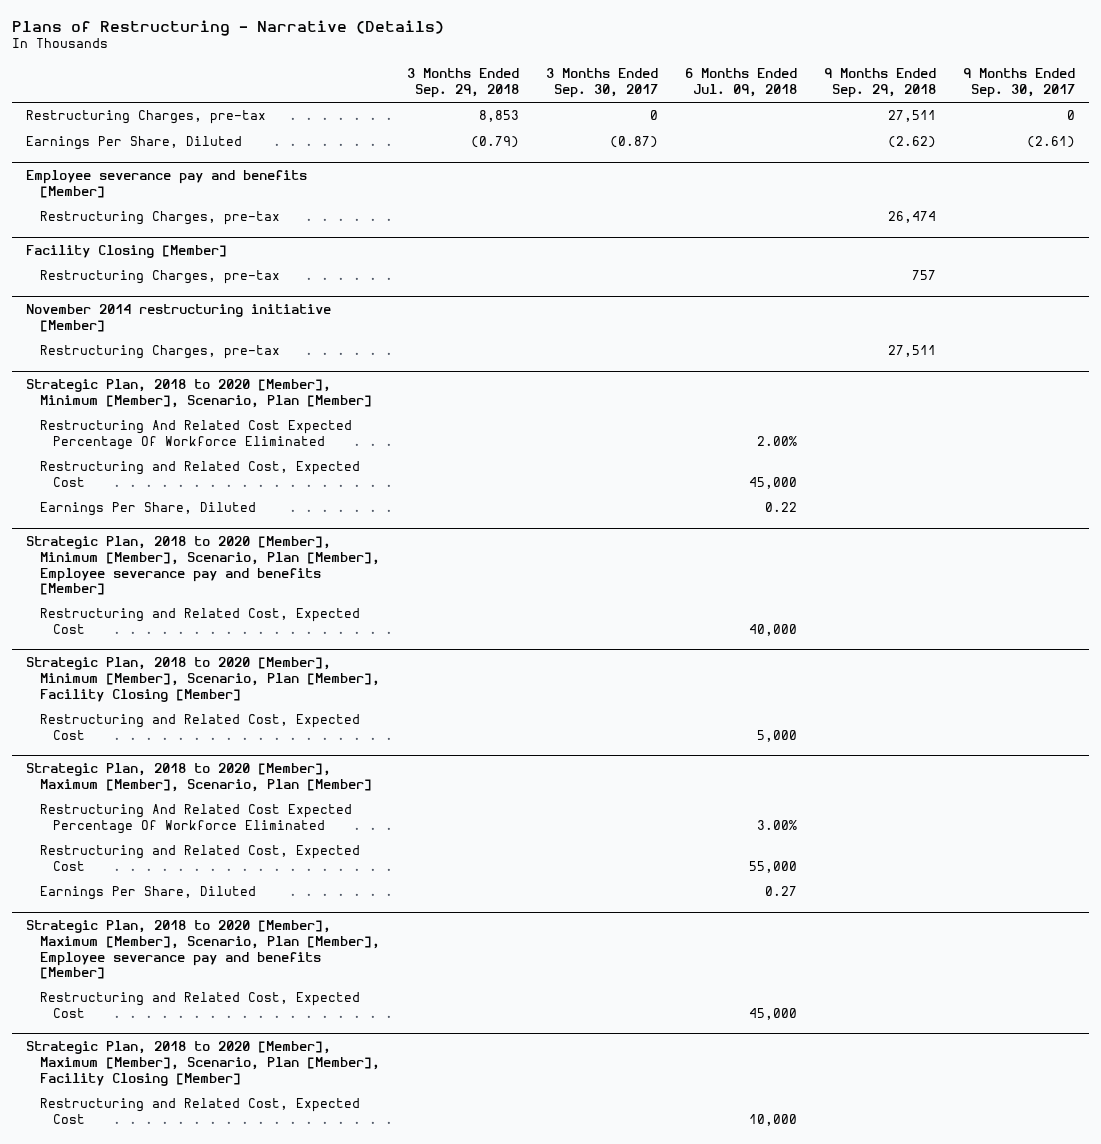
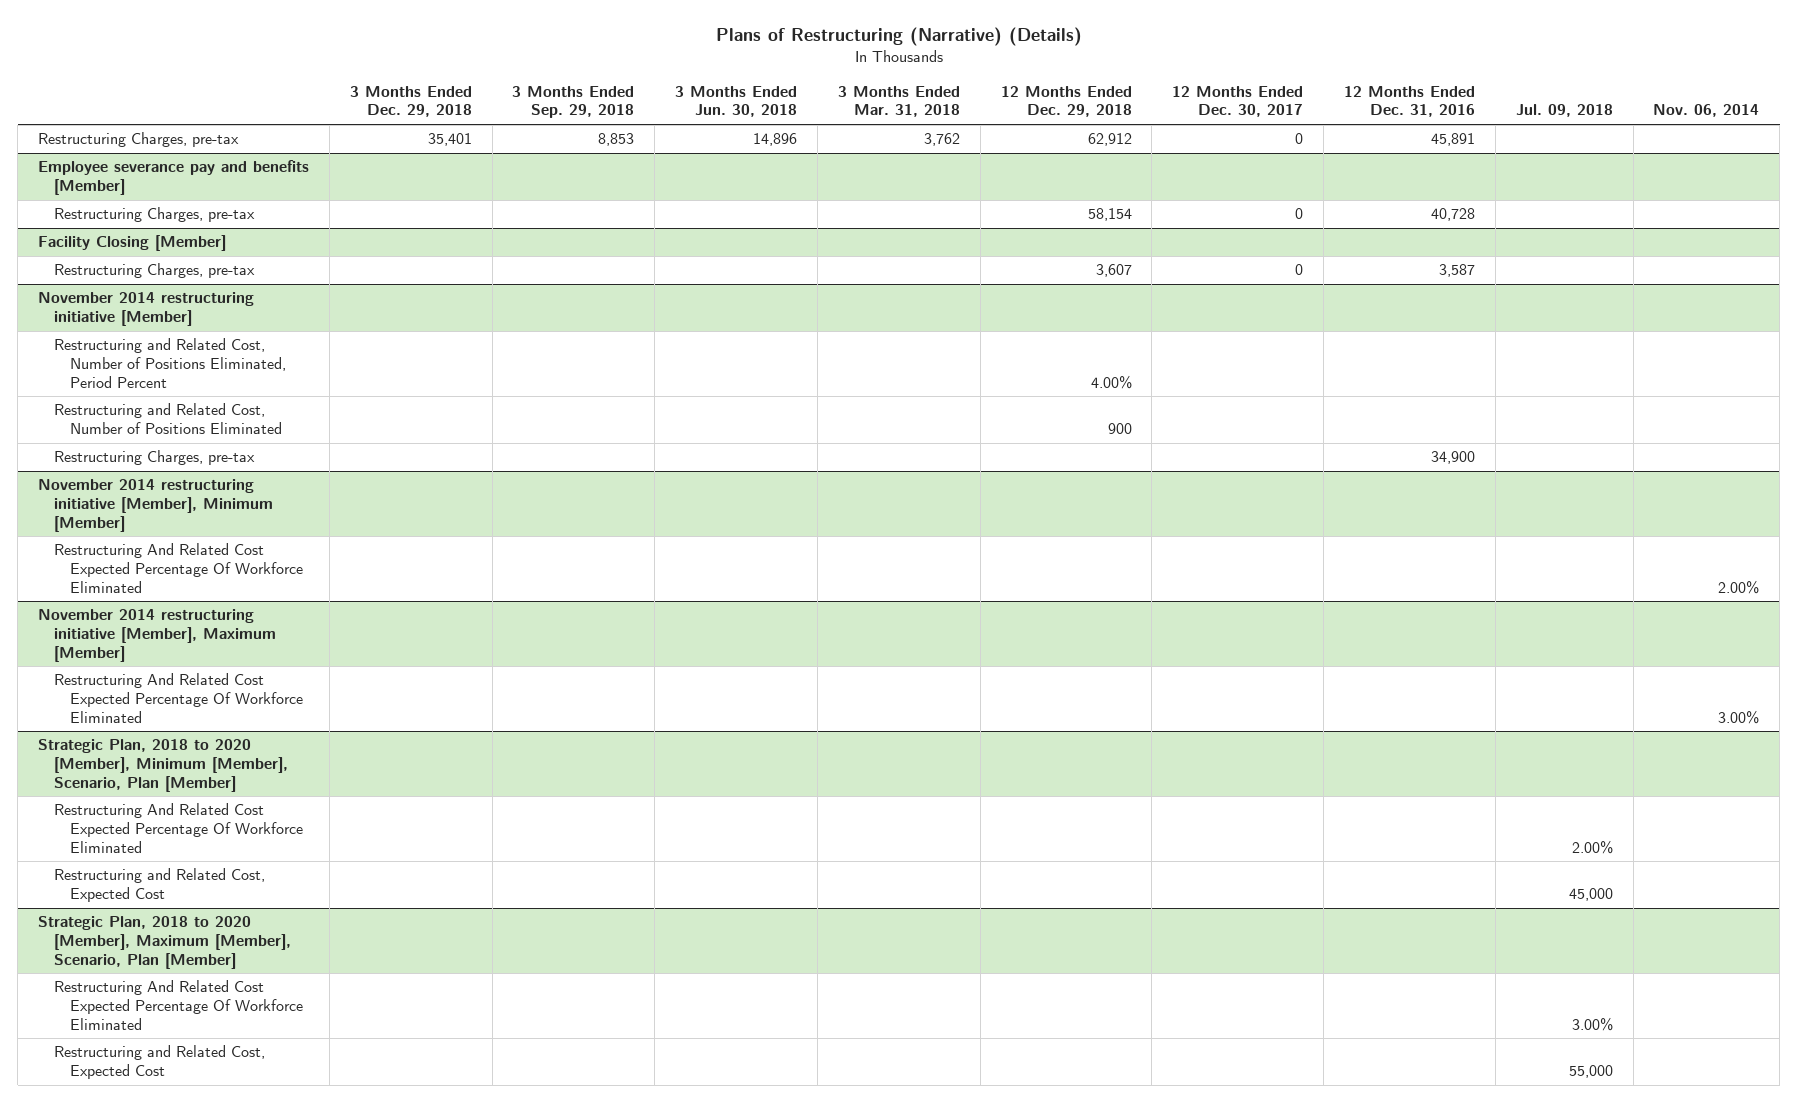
- Plans of Restructuring - Narrative (Details)
+ Plans of Restructuring (Narrative) (Details)
- | 3 Months Ended Sep. 29, 2018 | 3 Months Ended Sep. 30, 2017 | 6 Months Ended Jul. 09, 2018 | 9 Months Ended Sep. 29, 2018 | 9 Months Ended Sep. 30, 2017
+ | 3 Months Ended Dec. 29, 2018 | 3 Months Ended Sep. 29, 2018 | 3 Months Ended Jun. 30, 2018 | 3 Months Ended Mar. 31, 2018 | 12 Months Ended Dec. 29, 2018 | 12 Months Ended Dec. 30, 2017 | 12 Months Ended Dec. 31, 2016 | Jul. 09, 2018 | Nov. 06, 2014
- Earnings Per Share, Diluted | (0.79) | (0.87) | | (2.62) | (2.61)
@ November 2014 restructuring initiative [Member]
+ Restructuring and Related Cost, Number of Positions Eliminated, Period Percent | | | | | 4.00% | | | |
+ Restructuring and Related Cost, Number of Positions Eliminated | | | | | 900 | | | |
+ November 2014 restructuring initiative [Member], Minimum [Member]
+ Restructuring And Related Cost Expected Percentage Of Workforce Eliminated | | | | | | | | | 2.00%
+ November 2014 restructuring initiative [Member], Maximum [Member]
+ Restructuring And Related Cost Expected Percentage Of Workforce Eliminated | | | | | | | | | 3.00%
@ Strategic Plan, 2018 to 2020 [Member], Minimum [Member], Scenario, Plan [Member]
- Earnings Per Share, Diluted | | | 0.22 | |
- Strategic Plan, 2018 to 2020 [Member], Minimum [Member], Scenario, Plan [Member], Employee severance pay and benefits [Member]
- Restructuring and Related Cost, Expected Cost | | | 40,000 | |
- Strategic Plan, 2018 to 2020 [Member], Minimum [Member], Scenario, Plan [Member], Facility Closing [Member]
- Restructuring and Related Cost, Expected Cost | | | 5,000 | |
@ Strategic Plan, 2018 to 2020 [Member], Maximum [Member], Scenario, Plan [Member]
- Earnings Per Share, Diluted | | | 0.27 | |
- Strategic Plan, 2018 to 2020 [Member], Maximum [Member], Scenario, Plan [Member], Employee severance pay and benefits [Member]
- Restructuring and Related Cost, Expected Cost | | | 45,000 | |
- Strategic Plan, 2018 to 2020 [Member], Maximum [Member], Scenario, Plan [Member], Facility Closing [Member]
- Restructuring and Related Cost, Expected Cost | | | 10,000 | |

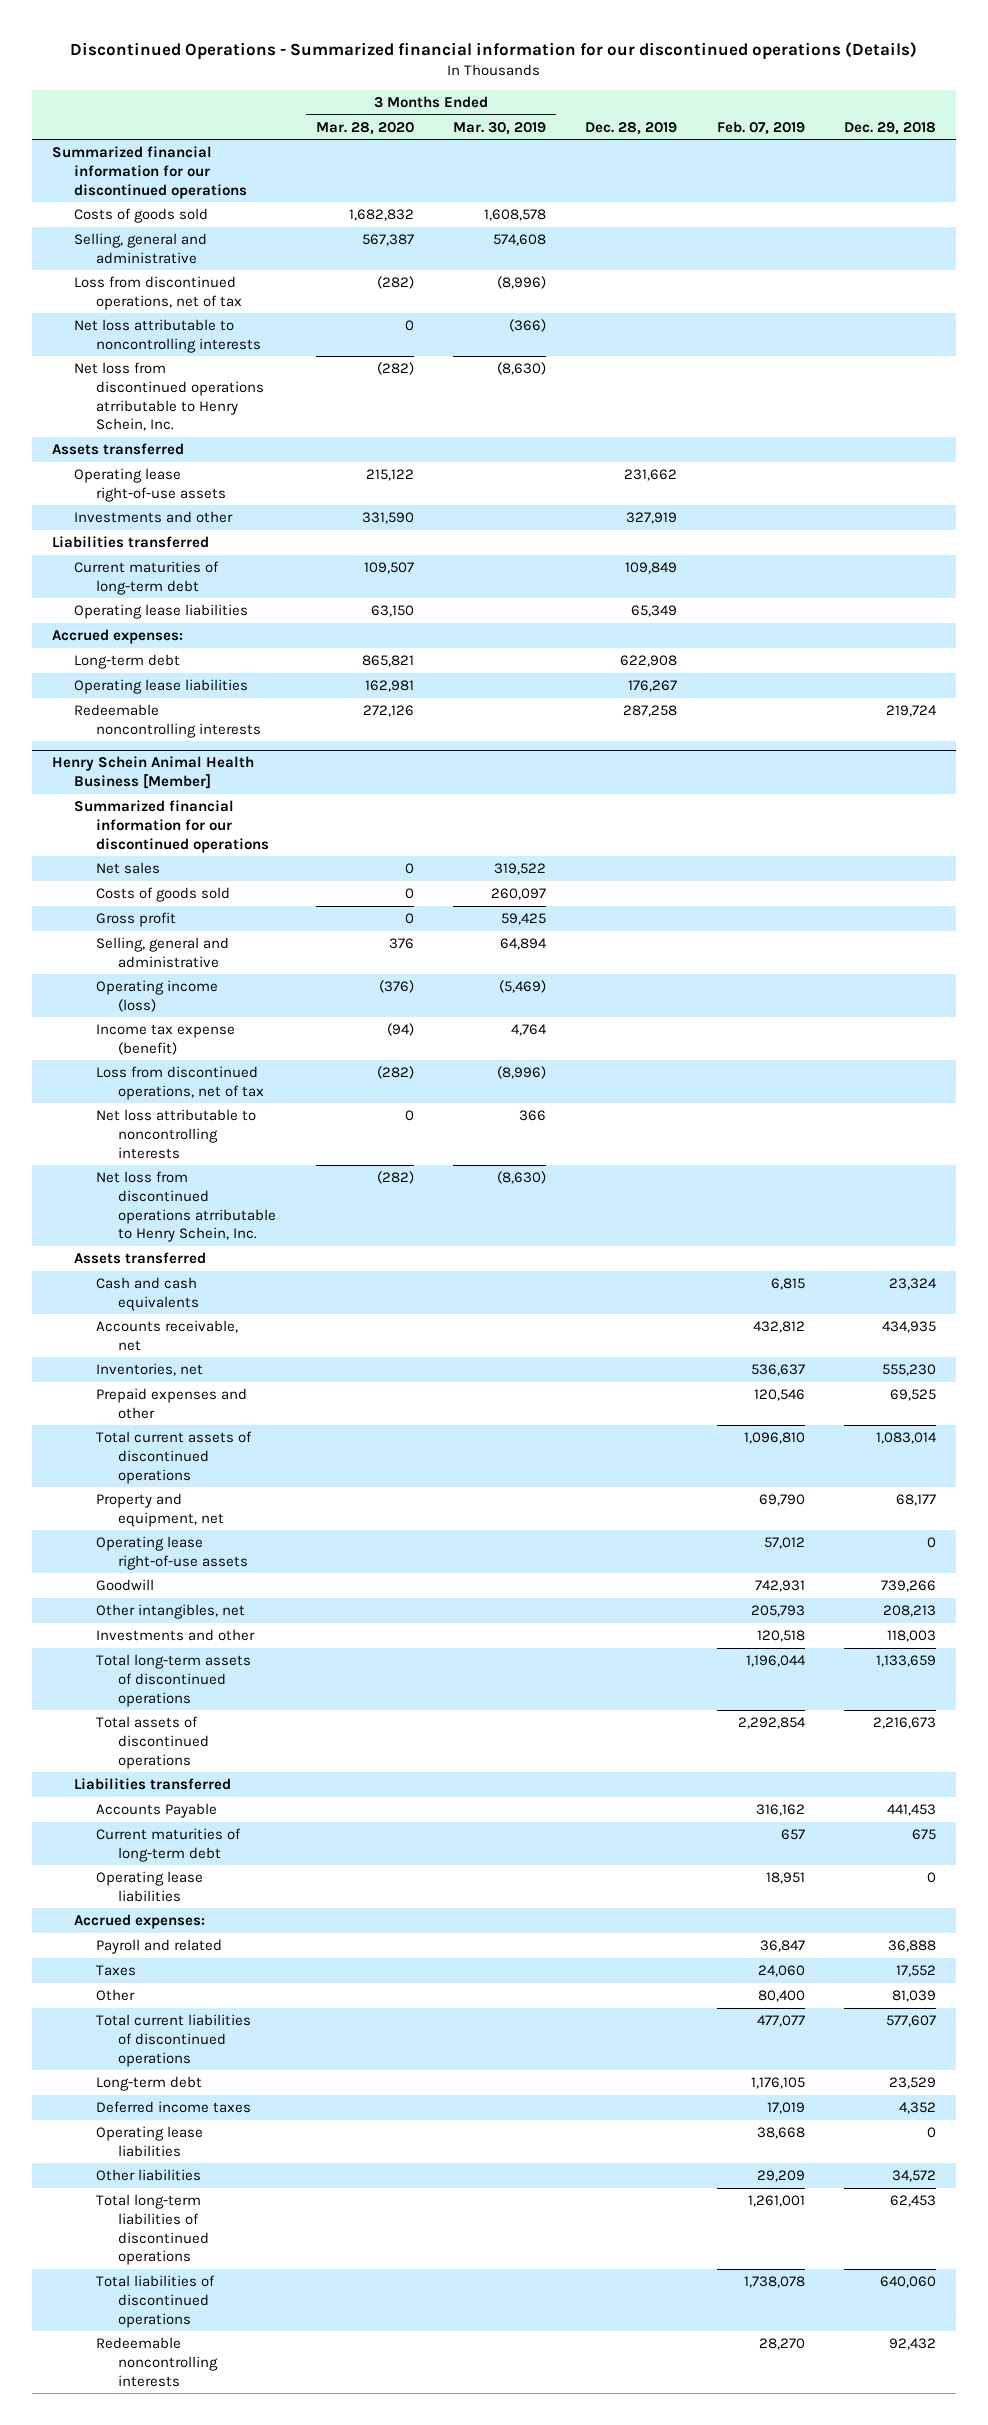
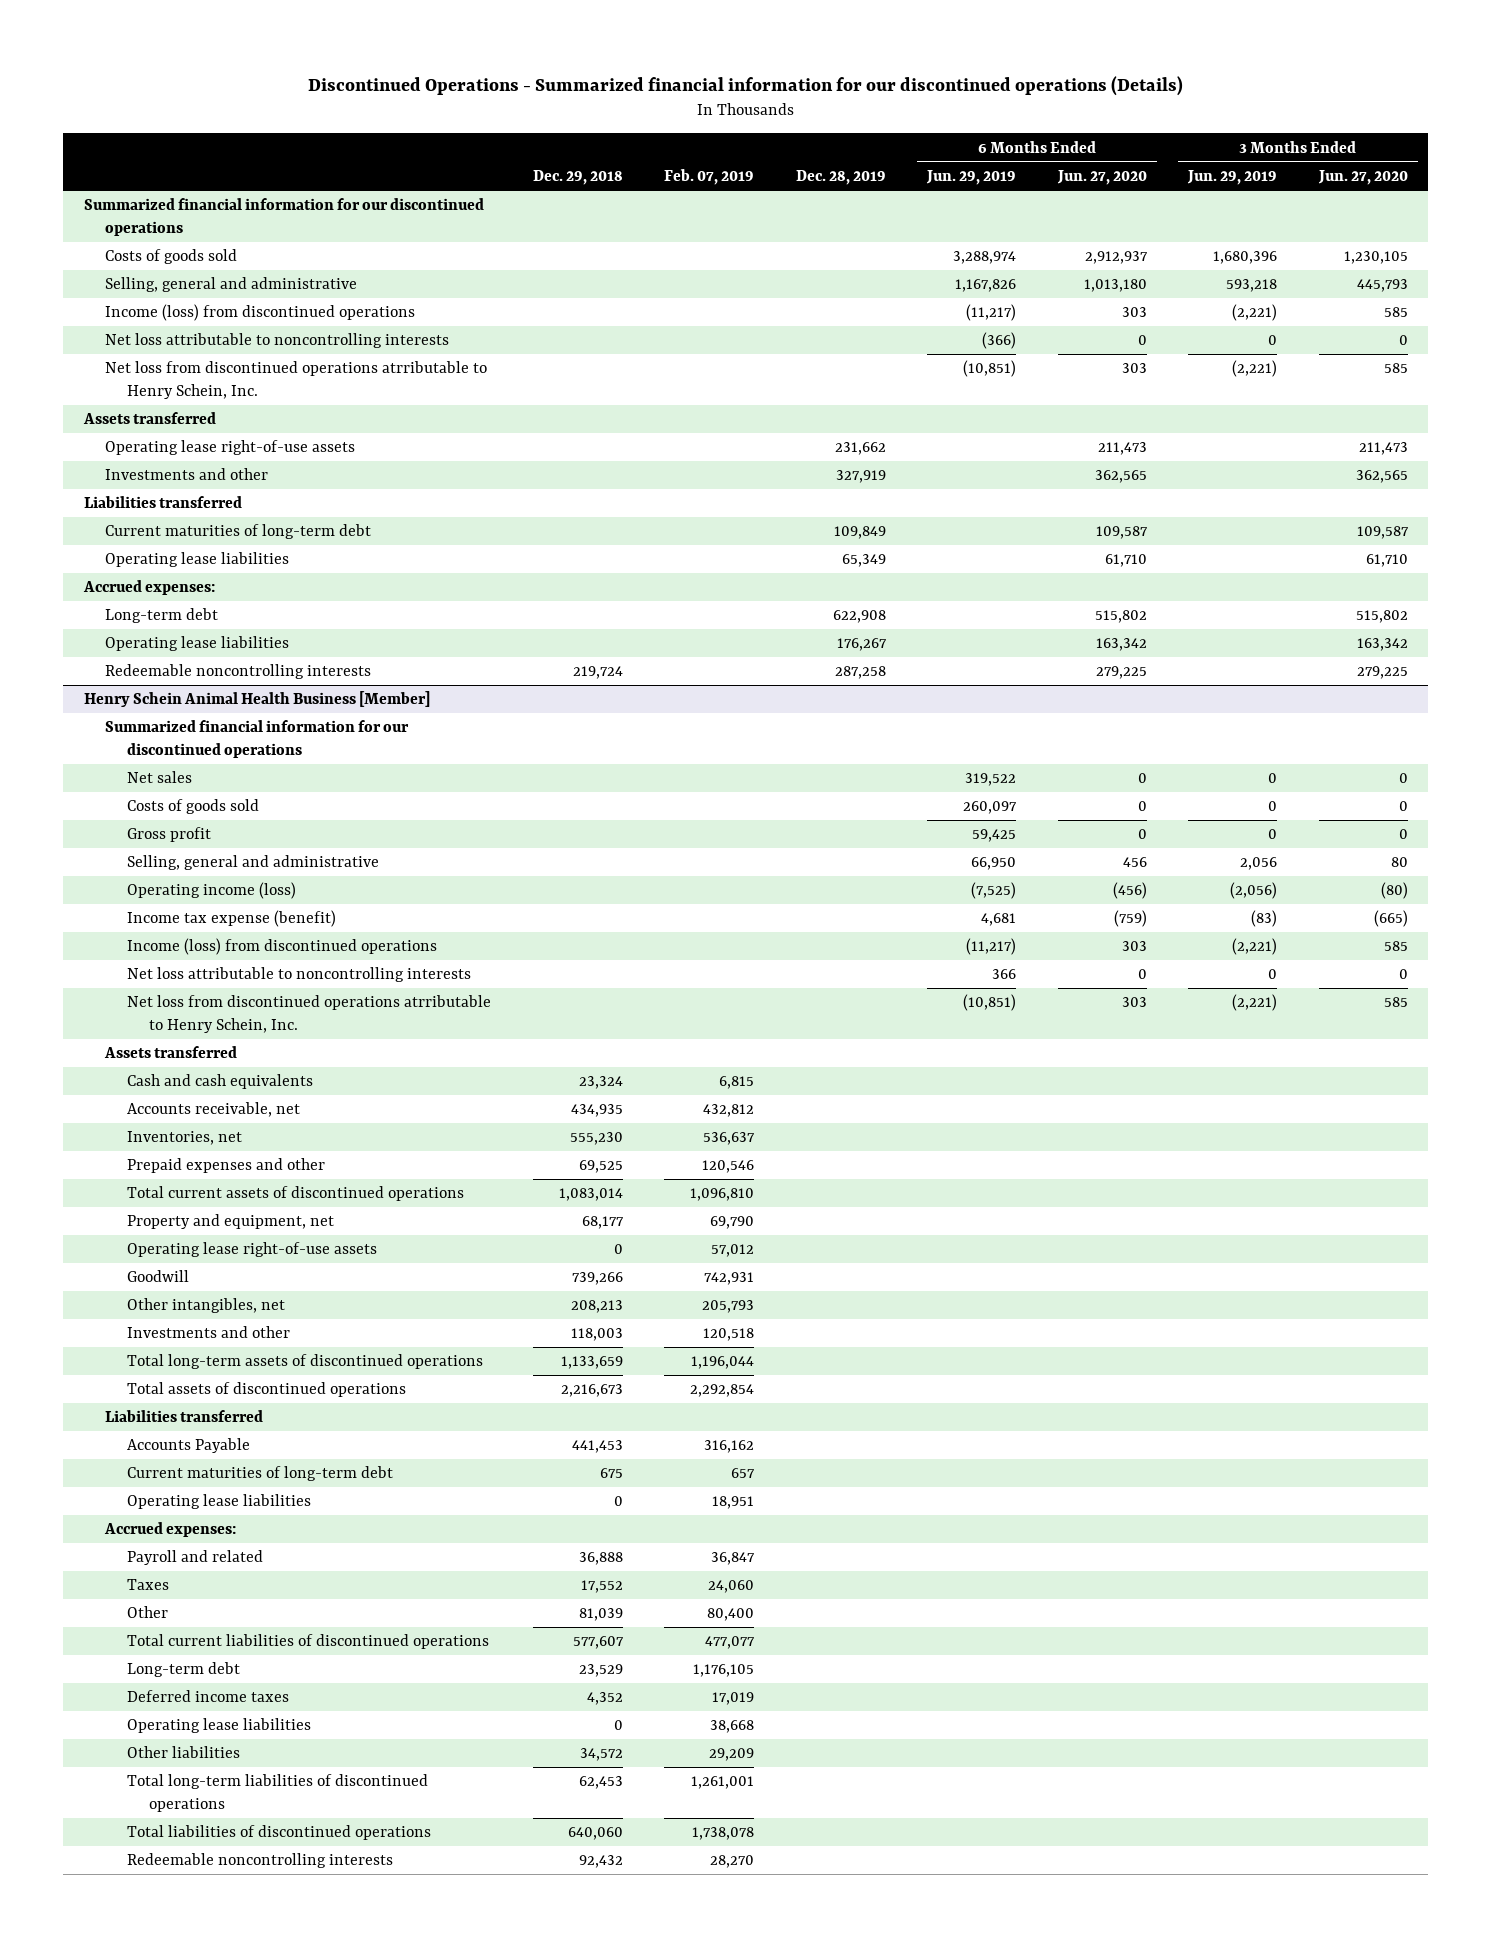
- | 3 Months Ended Mar. 28, 2020 | 3 Months Ended Mar. 30, 2019 | Dec. 28, 2019 | Feb. 07, 2019 | Dec. 29, 2018
+ | Dec. 29, 2018 | Feb. 07, 2019 | Dec. 28, 2019 | 6 Months Ended Jun. 29, 2019 | 6 Months Ended Jun. 27, 2020 | 3 Months Ended Jun. 29, 2019 | 3 Months Ended Jun. 27, 2020
- Loss from discontinued operations, net of tax | (282) | (8,996) | | |
+ Income (loss) from discontinued operations | | | | (11,217) | 303 | (2,221) | 585
@ Henry Schein Animal Health Business [Member]
- Loss from discontinued operations, net of tax | (282) | (8,996) | | |
+ Income (loss) from discontinued operations | | | | (11,217) | 303 | (2,221) | 585

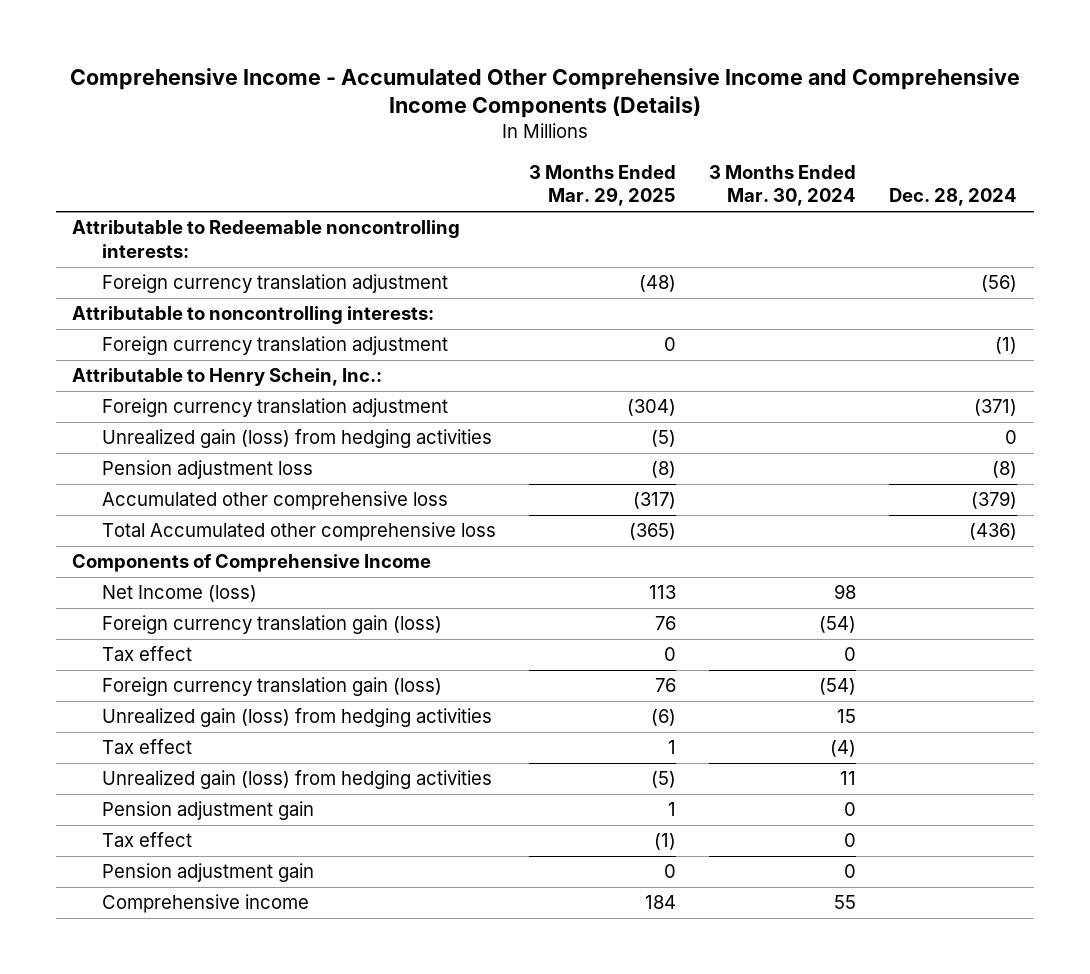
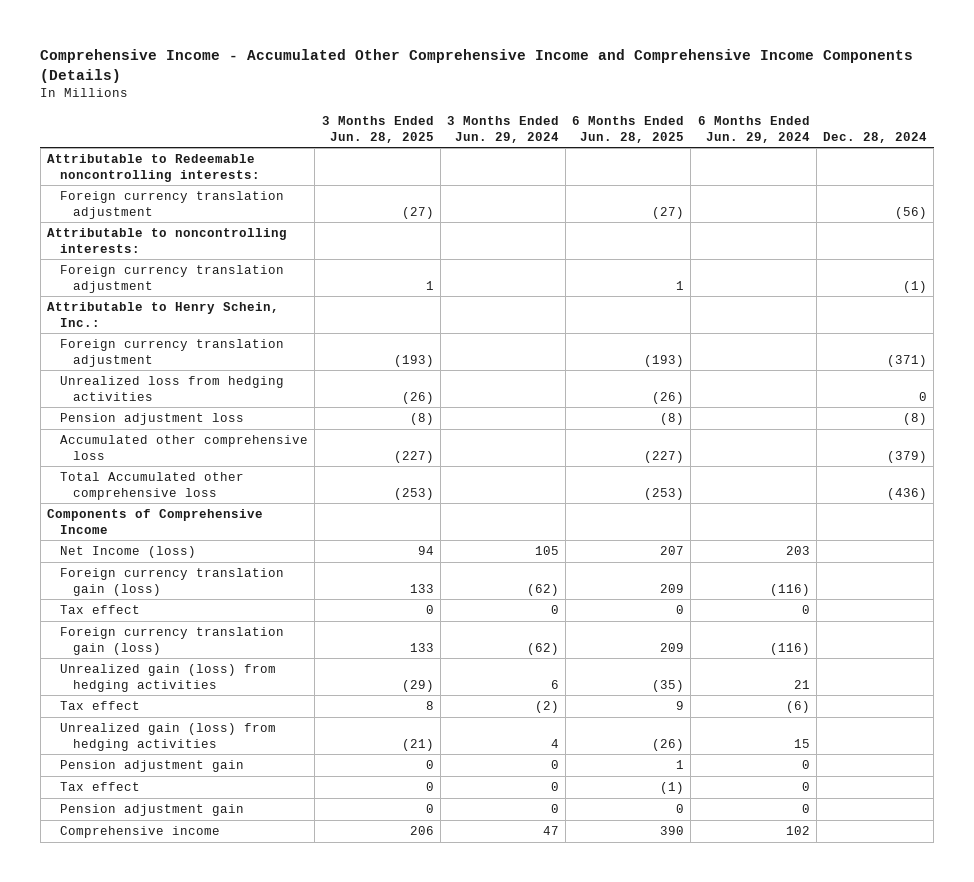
- | 3 Months Ended Mar. 29, 2025 | 3 Months Ended Mar. 30, 2024 | Dec. 28, 2024
+ | 3 Months Ended Jun. 28, 2025 | 3 Months Ended Jun. 29, 2024 | 6 Months Ended Jun. 28, 2025 | 6 Months Ended Jun. 29, 2024 | Dec. 28, 2024
- Unrealized gain (loss) from hedging activities | (5) | | 0
+ Unrealized loss from hedging activities | (26) | | (26) | | 0

